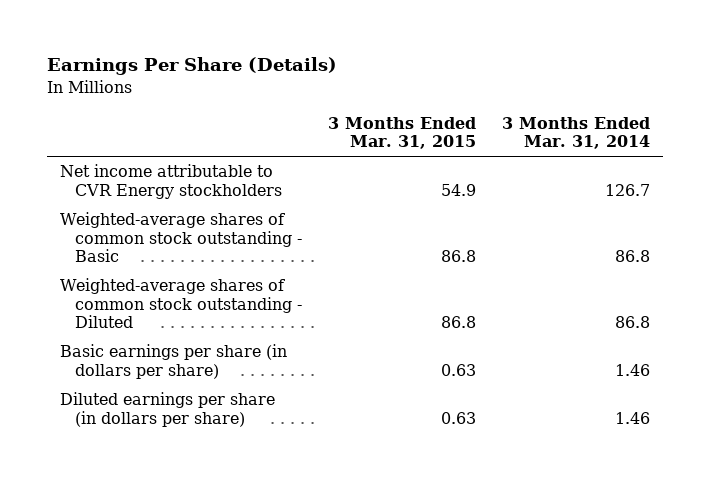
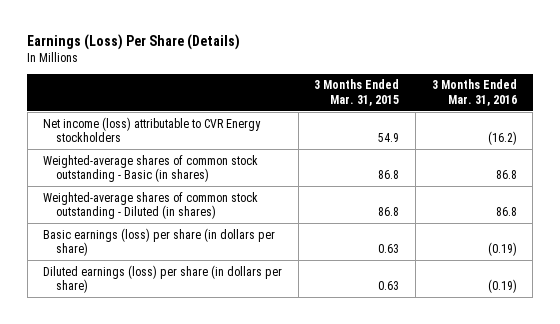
- Earnings Per Share (Details)
+ Earnings (Loss) Per Share (Details)
- | 3 Months Ended Mar. 31, 2015 | 3 Months Ended Mar. 31, 2014
+ | 3 Months Ended Mar. 31, 2015 | 3 Months Ended Mar. 31, 2016
- Net income attributable to CVR Energy stockholders | 54.9 | 126.7
- Weighted-average shares of common stock outstanding - Basic | 86.8 | 86.8
- Weighted-average shares of common stock outstanding - Diluted | 86.8 | 86.8
- Basic earnings per share (in dollars per share) | 0.63 | 1.46
- Diluted earnings per share (in dollars per share) | 0.63 | 1.46
+ Net income (loss) attributable to CVR Energy stockholders | 54.9 | (16.2)
+ Weighted-average shares of common stock outstanding - Basic (in shares) | 86.8 | 86.8
+ Weighted-average shares of common stock outstanding - Diluted (in shares) | 86.8 | 86.8
+ Basic earnings (loss) per share (in dollars per share) | 0.63 | (0.19)
+ Diluted earnings (loss) per share (in dollars per share) | 0.63 | (0.19)

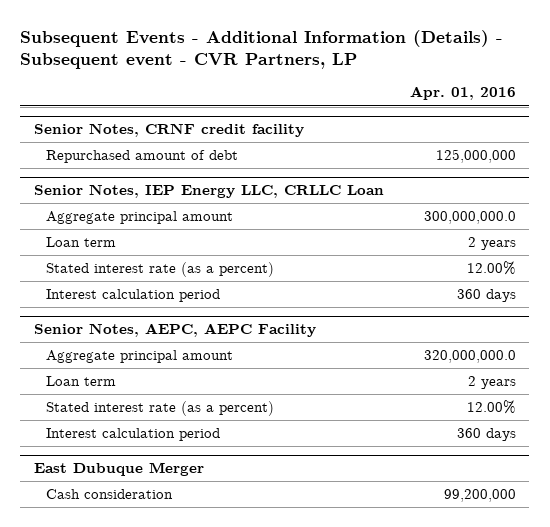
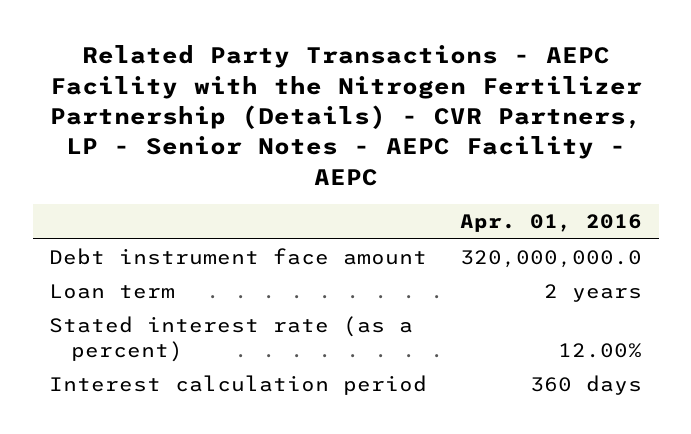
- Subsequent Events - Additional Information (Details) - Subsequent event - CVR Partners, LP
+ Related Party Transactions - AEPC Facility with the Nitrogen Fertilizer Partnership (Details) - CVR Partners, LP - Senior Notes - AEPC Facility - AEPC
- Senior Notes, CRNF credit facility
- Repurchased amount of debt | 125,000,000
- Senior Notes, IEP Energy LLC, CRLLC Loan
- Aggregate principal amount | 300,000,000.0
- Loan term | 2 years
- Stated interest rate (as a percent) | 12.00%
- Interest calculation period | 360 days
- Senior Notes, AEPC, AEPC Facility
- Aggregate principal amount | 320,000,000.0
+ Debt instrument face amount | 320,000,000.0
- East Dubuque Merger
- Cash consideration | 99,200,000

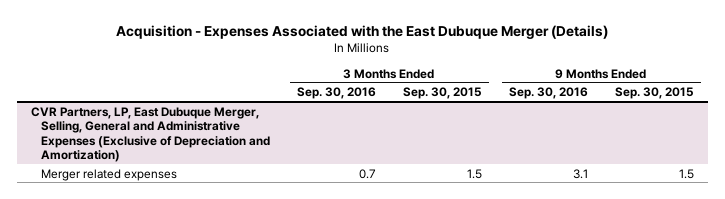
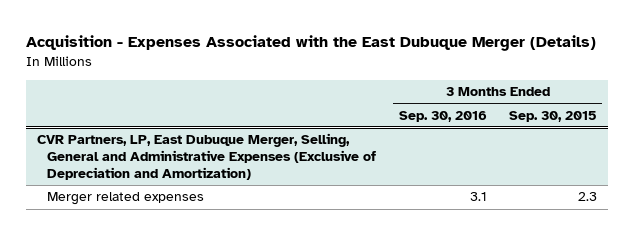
- | 3 Months Ended Sep. 30, 2016 | 3 Months Ended Sep. 30, 2015 | 9 Months Ended Sep. 30, 2016 | 9 Months Ended Sep. 30, 2015
+ | 3 Months Ended Sep. 30, 2016 | 3 Months Ended Sep. 30, 2015
@ CVR Partners, LP, East Dubuque Merger, Selling, General and Administrative Expenses (Exclusive of Depreciation and Amortization)
- Merger related expenses | 0.7 | 1.5 | 3.1 | 1.5
+ Merger related expenses | 3.1 | 2.3

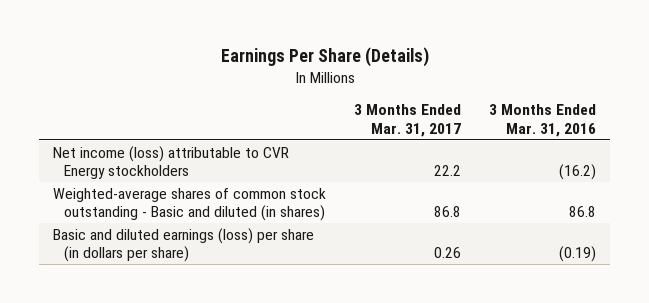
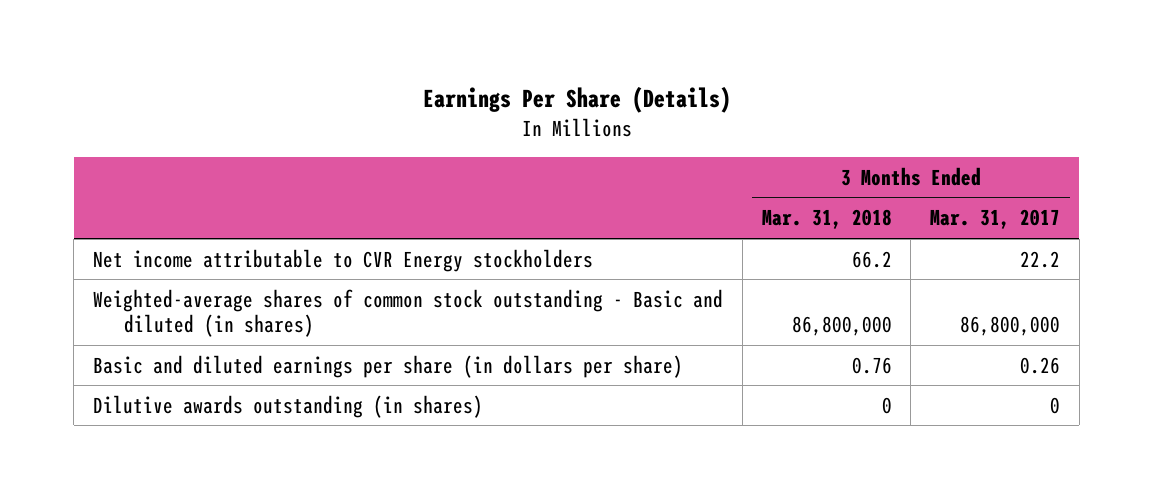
- | 3 Months Ended Mar. 31, 2017 | 3 Months Ended Mar. 31, 2016
+ | 3 Months Ended Mar. 31, 2018 | 3 Months Ended Mar. 31, 2017
- Net income (loss) attributable to CVR Energy stockholders | 22.2 | (16.2)
- Weighted-average shares of common stock outstanding - Basic and diluted (in shares) | 86.8 | 86.8
- Basic and diluted earnings (loss) per share (in dollars per share) | 0.26 | (0.19)
+ Net income attributable to CVR Energy stockholders | 66.2 | 22.2
+ Weighted-average shares of common stock outstanding - Basic and diluted (in shares) | 86,800,000 | 86,800,000
+ Basic and diluted earnings per share (in dollars per share) | 0.76 | 0.26
+ Dilutive awards outstanding (in shares) | 0 | 0

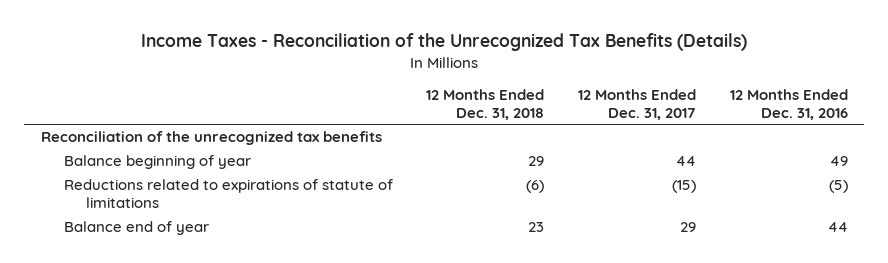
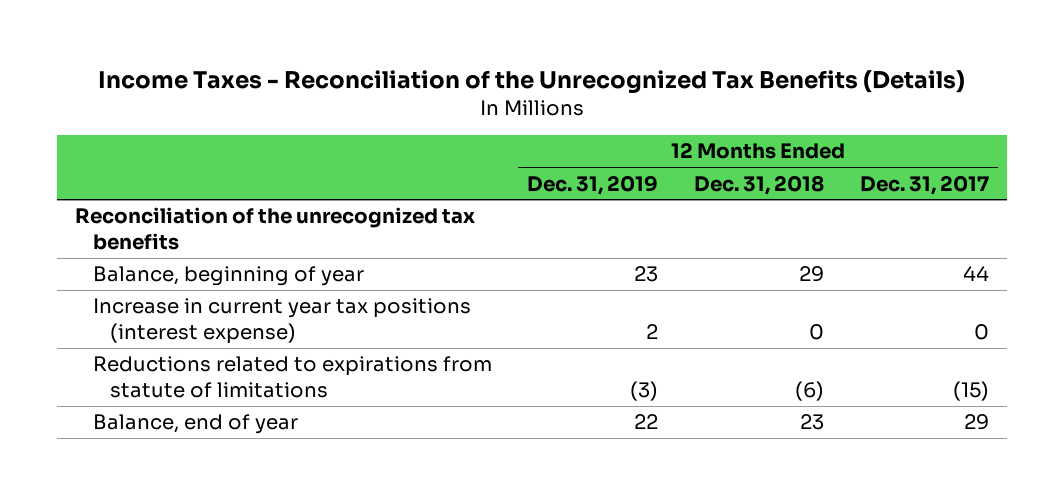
- | 12 Months Ended Dec. 31, 2018 | 12 Months Ended Dec. 31, 2017 | 12 Months Ended Dec. 31, 2016
+ | 12 Months Ended Dec. 31, 2019 | 12 Months Ended Dec. 31, 2018 | 12 Months Ended Dec. 31, 2017
- Balance beginning of year | 29 | 44 | 49
- Reductions related to expirations of statute of limitations | (6) | (15) | (5)
- Balance end of year | 23 | 29 | 44
+ Balance, beginning of year | 23 | 29 | 44
+ Increase in current year tax positions (interest expense) | 2 | 0 | 0
+ Reductions related to expirations from statute of limitations | (3) | (6) | (15)
+ Balance, end of year | 22 | 23 | 29

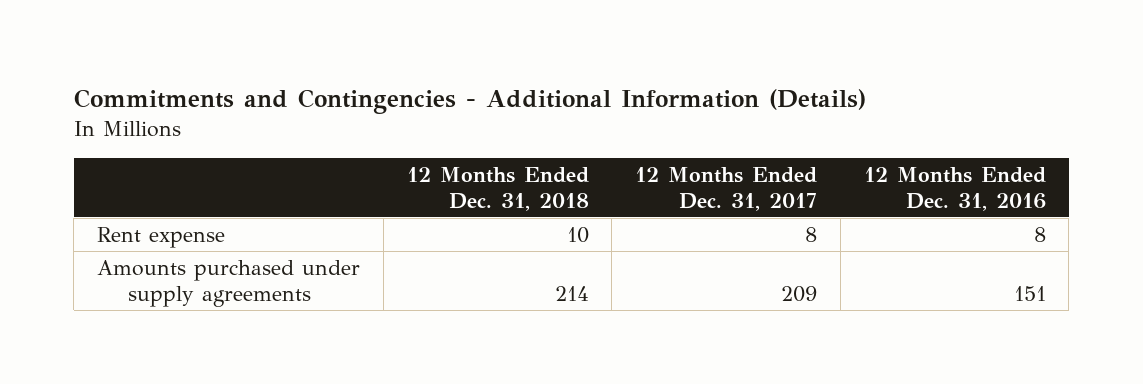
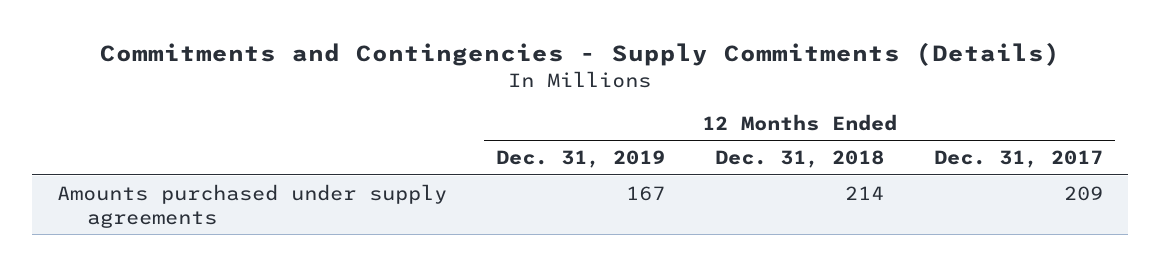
- Commitments and Contingencies - Additional Information (Details)
+ Commitments and Contingencies - Supply Commitments (Details)
- | 12 Months Ended Dec. 31, 2018 | 12 Months Ended Dec. 31, 2017 | 12 Months Ended Dec. 31, 2016
+ | 12 Months Ended Dec. 31, 2019 | 12 Months Ended Dec. 31, 2018 | 12 Months Ended Dec. 31, 2017
- Rent expense | 10 | 8 | 8

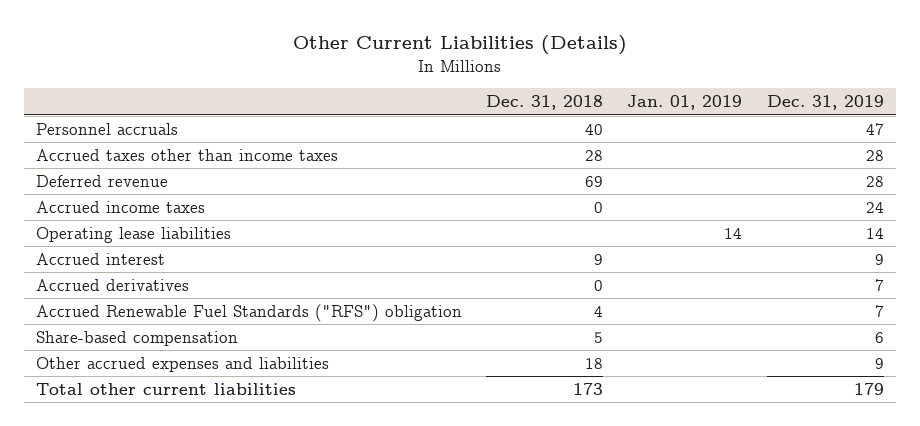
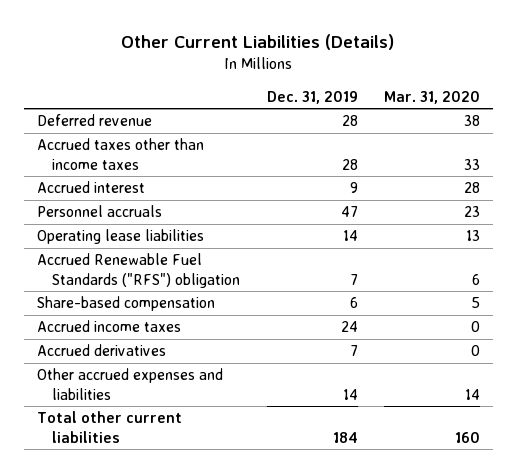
- | Dec. 31, 2018 | Jan. 01, 2019 | Dec. 31, 2019
+ | Dec. 31, 2019 | Mar. 31, 2020
moved down: Accrued taxes other than income taxes | 28 | 33
moved down: Personnel accruals | 47 | 23
moved down: Operating lease liabilities | 14 | 13
- Other accrued expenses and liabilities | 18 | | 9
- Total other current liabilities | 173 | | 179
moved down: Accrued income taxes | 24 | 0
moved down: Accrued derivatives | 7 | 0
+ Other accrued expenses and liabilities | 14 | 14
+ Total other current liabilities | 184 | 160

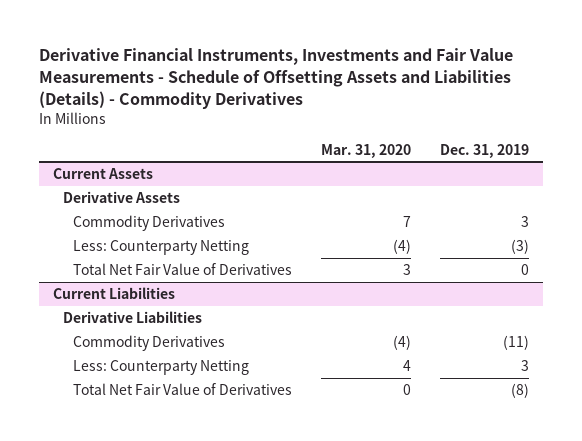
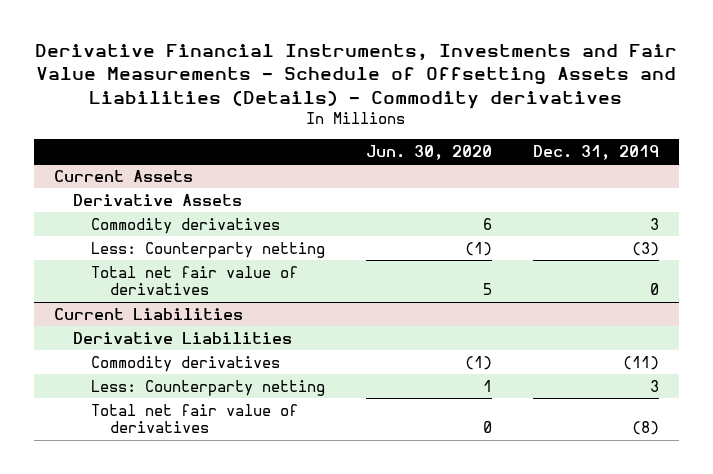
- Derivative Financial Instruments, Investments and Fair Value Measurements - Schedule of Offsetting Assets and Liabilities (Details) - Commodity Derivatives
+ Derivative Financial Instruments, Investments and Fair Value Measurements - Schedule of Offsetting Assets and Liabilities (Details) - Commodity derivatives
- | Mar. 31, 2020 | Dec. 31, 2019
+ | Jun. 30, 2020 | Dec. 31, 2019
@ Current Assets
- Commodity Derivatives | 7 | 3
- Less: Counterparty Netting | (4) | (3)
- Total Net Fair Value of Derivatives | 3 | 0
+ Commodity derivatives | 6 | 3
+ Less: Counterparty netting | (1) | (3)
+ Total net fair value of derivatives | 5 | 0
@ Current Liabilities
- Commodity Derivatives | (4) | (11)
- Less: Counterparty Netting | 4 | 3
- Total Net Fair Value of Derivatives | 0 | (8)
+ Commodity derivatives | (1) | (11)
+ Less: Counterparty netting | 1 | 3
+ Total net fair value of derivatives | 0 | (8)

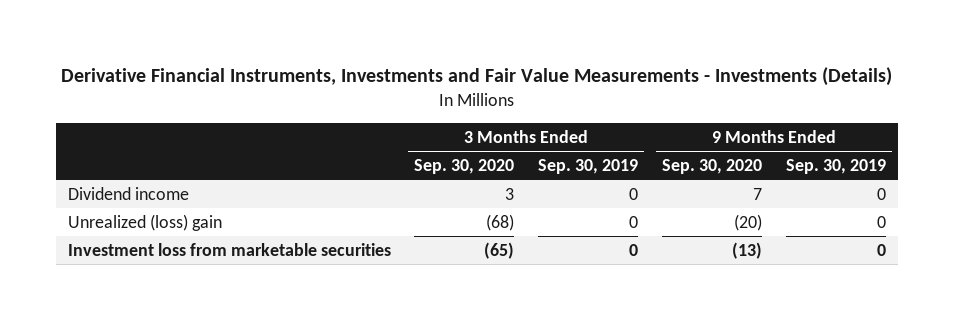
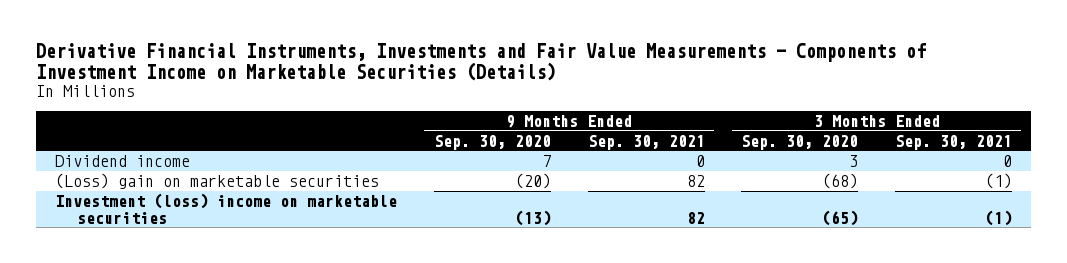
- Derivative Financial Instruments, Investments and Fair Value Measurements - Investments (Details)
+ Derivative Financial Instruments, Investments and Fair Value Measurements - Components of Investment Income on Marketable Securities (Details)
- | 3 Months Ended Sep. 30, 2020 | 3 Months Ended Sep. 30, 2019 | 9 Months Ended Sep. 30, 2020 | 9 Months Ended Sep. 30, 2019
+ | 9 Months Ended Sep. 30, 2020 | 9 Months Ended Sep. 30, 2021 | 3 Months Ended Sep. 30, 2020 | 3 Months Ended Sep. 30, 2021
- Unrealized (loss) gain | (68) | 0 | (20) | 0
- Investment loss from marketable securities | (65) | 0 | (13) | 0
+ (Loss) gain on marketable securities | (20) | 82 | (68) | (1)
+ Investment (loss) income on marketable securities | (13) | 82 | (65) | (1)

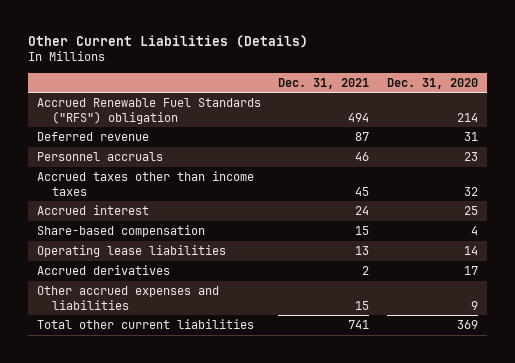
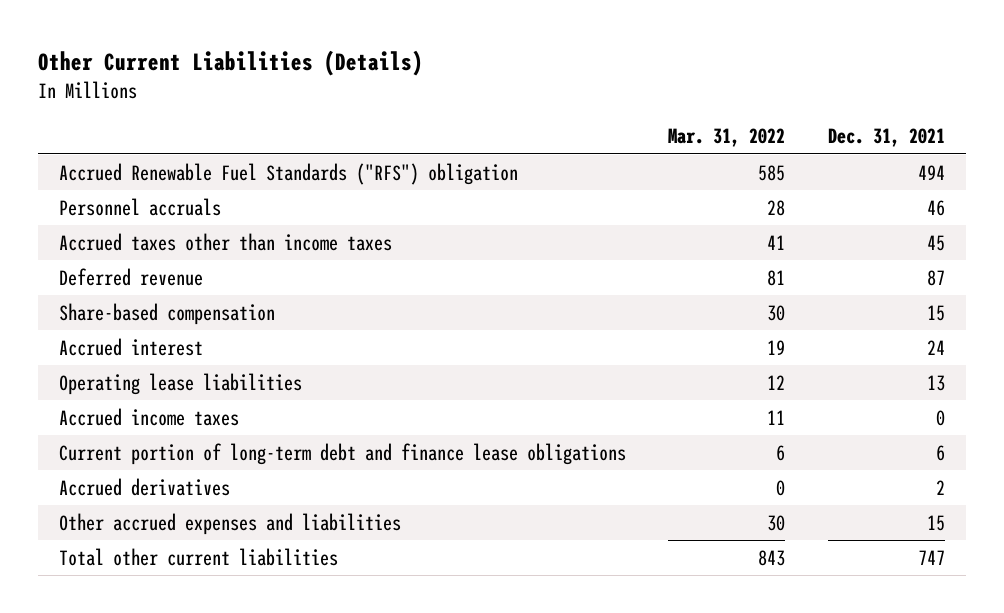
- | Dec. 31, 2021 | Dec. 31, 2020
+ | Mar. 31, 2022 | Dec. 31, 2021
moved down: Deferred revenue | 81 | 87
moved down: Accrued interest | 19 | 24
+ Accrued income taxes | 11 | 0
+ Current portion of long-term debt and finance lease obligations | 6 | 6
- Total other current liabilities | 741 | 369
+ Total other current liabilities | 843 | 747

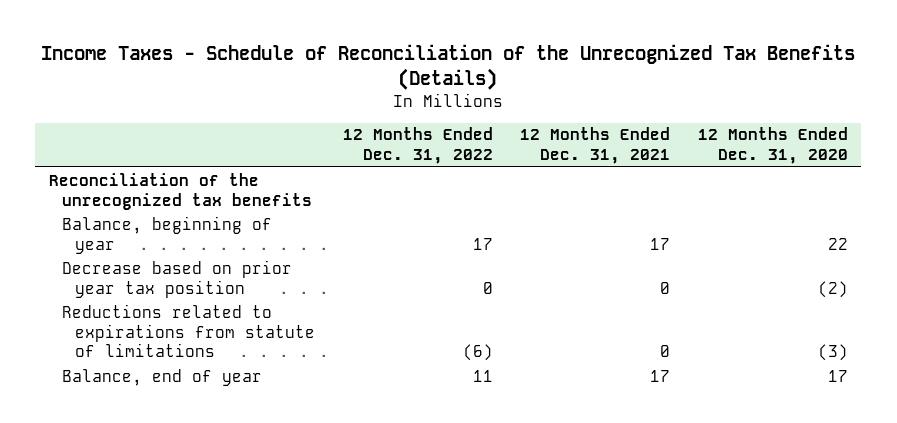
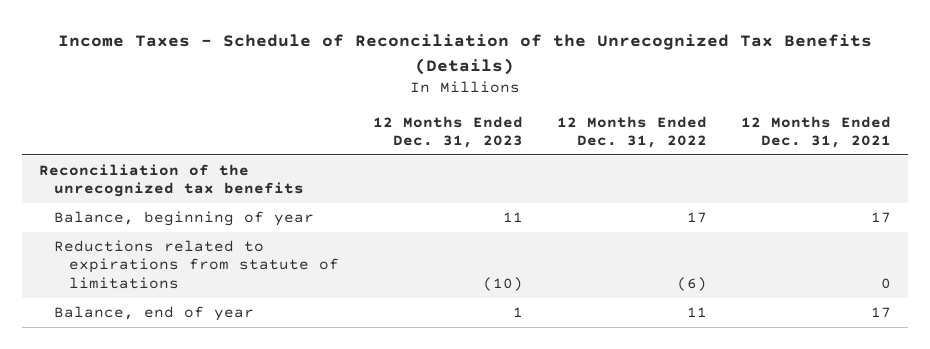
- | 12 Months Ended Dec. 31, 2022 | 12 Months Ended Dec. 31, 2021 | 12 Months Ended Dec. 31, 2020
+ | 12 Months Ended Dec. 31, 2023 | 12 Months Ended Dec. 31, 2022 | 12 Months Ended Dec. 31, 2021
- Decrease based on prior year tax position | 0 | 0 | (2)

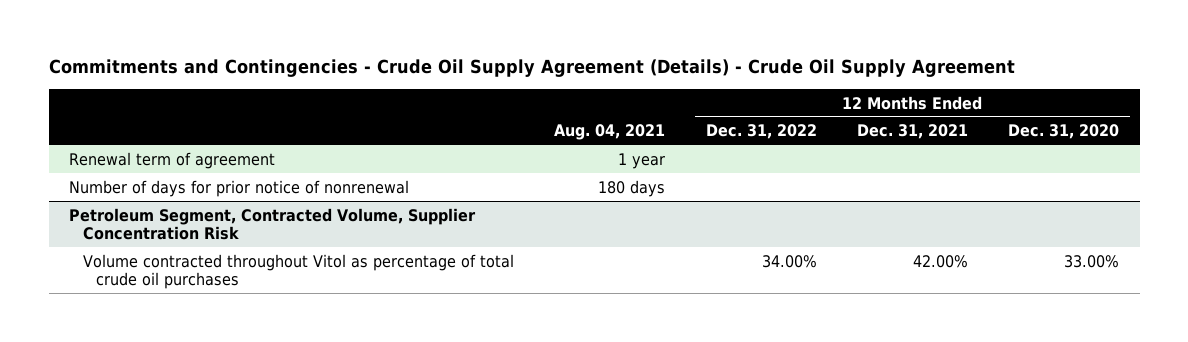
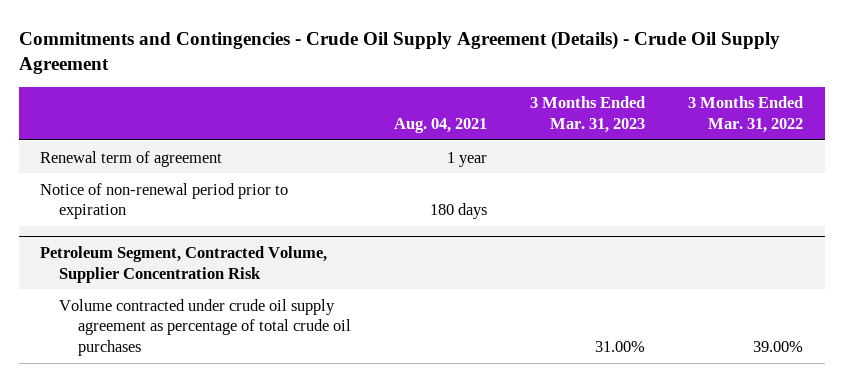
- | Aug. 04, 2021 | 12 Months Ended Dec. 31, 2022 | 12 Months Ended Dec. 31, 2021 | 12 Months Ended Dec. 31, 2020
+ | Aug. 04, 2021 | 3 Months Ended Mar. 31, 2023 | 3 Months Ended Mar. 31, 2022
- Number of days for prior notice of nonrenewal | 180 days | | |
+ Notice of non-renewal period prior to expiration | 180 days | |
@ Petroleum Segment, Contracted Volume, Supplier Concentration Risk
- Volume contracted throughout Vitol as percentage of total crude oil purchases | | 34.00% | 42.00% | 33.00%
+ Volume contracted under crude oil supply agreement as percentage of total crude oil purchases | | 31.00% | 39.00%

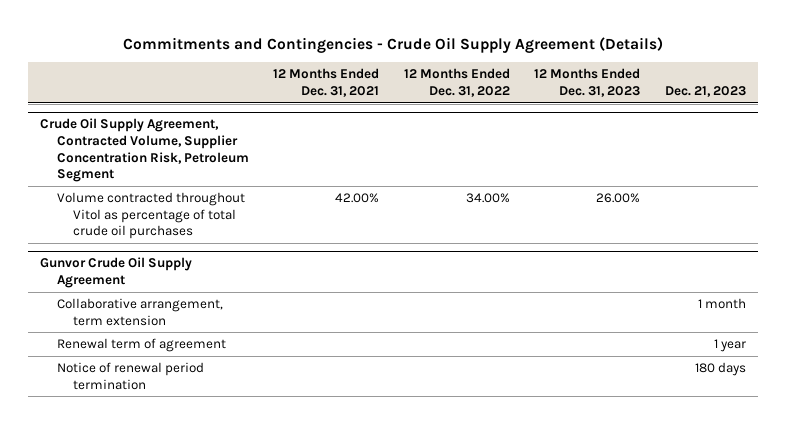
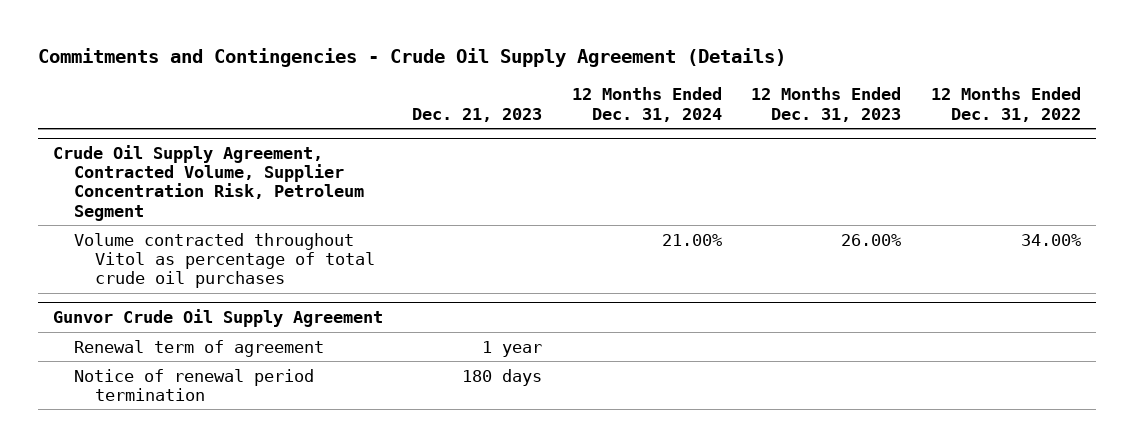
- | 12 Months Ended Dec. 31, 2021 | 12 Months Ended Dec. 31, 2022 | 12 Months Ended Dec. 31, 2023 | Dec. 21, 2023
+ | Dec. 21, 2023 | 12 Months Ended Dec. 31, 2024 | 12 Months Ended Dec. 31, 2023 | 12 Months Ended Dec. 31, 2022
@ Gunvor Crude Oil Supply Agreement
- Collaborative arrangement, term extension | | | | 1 month

